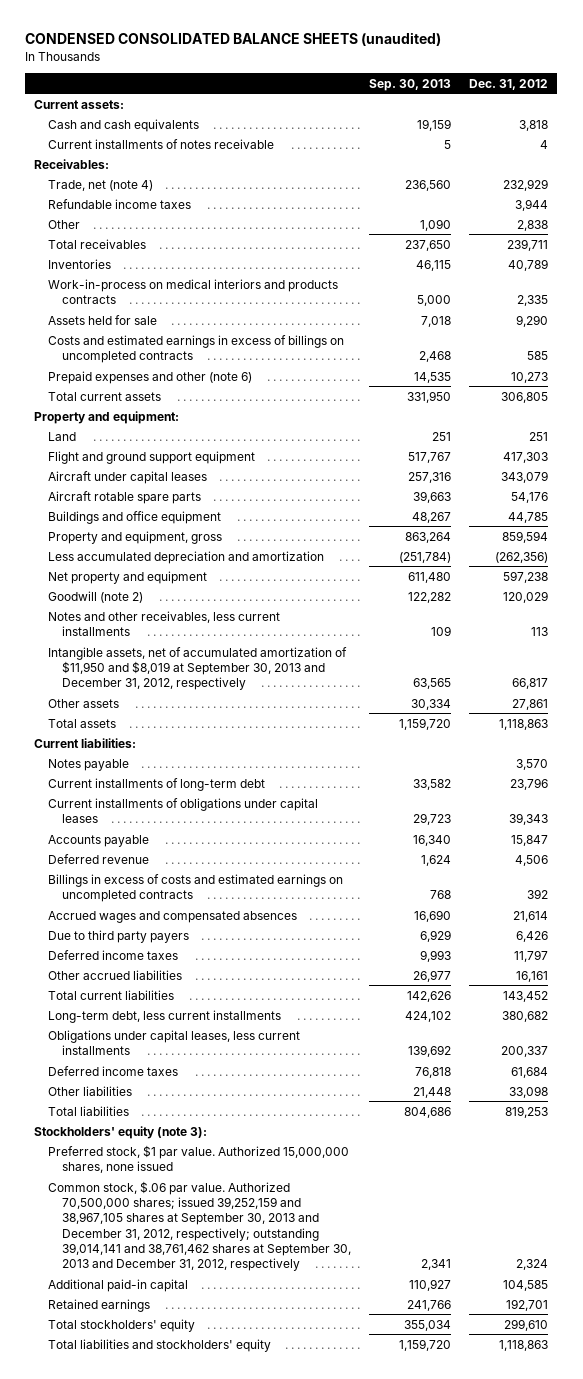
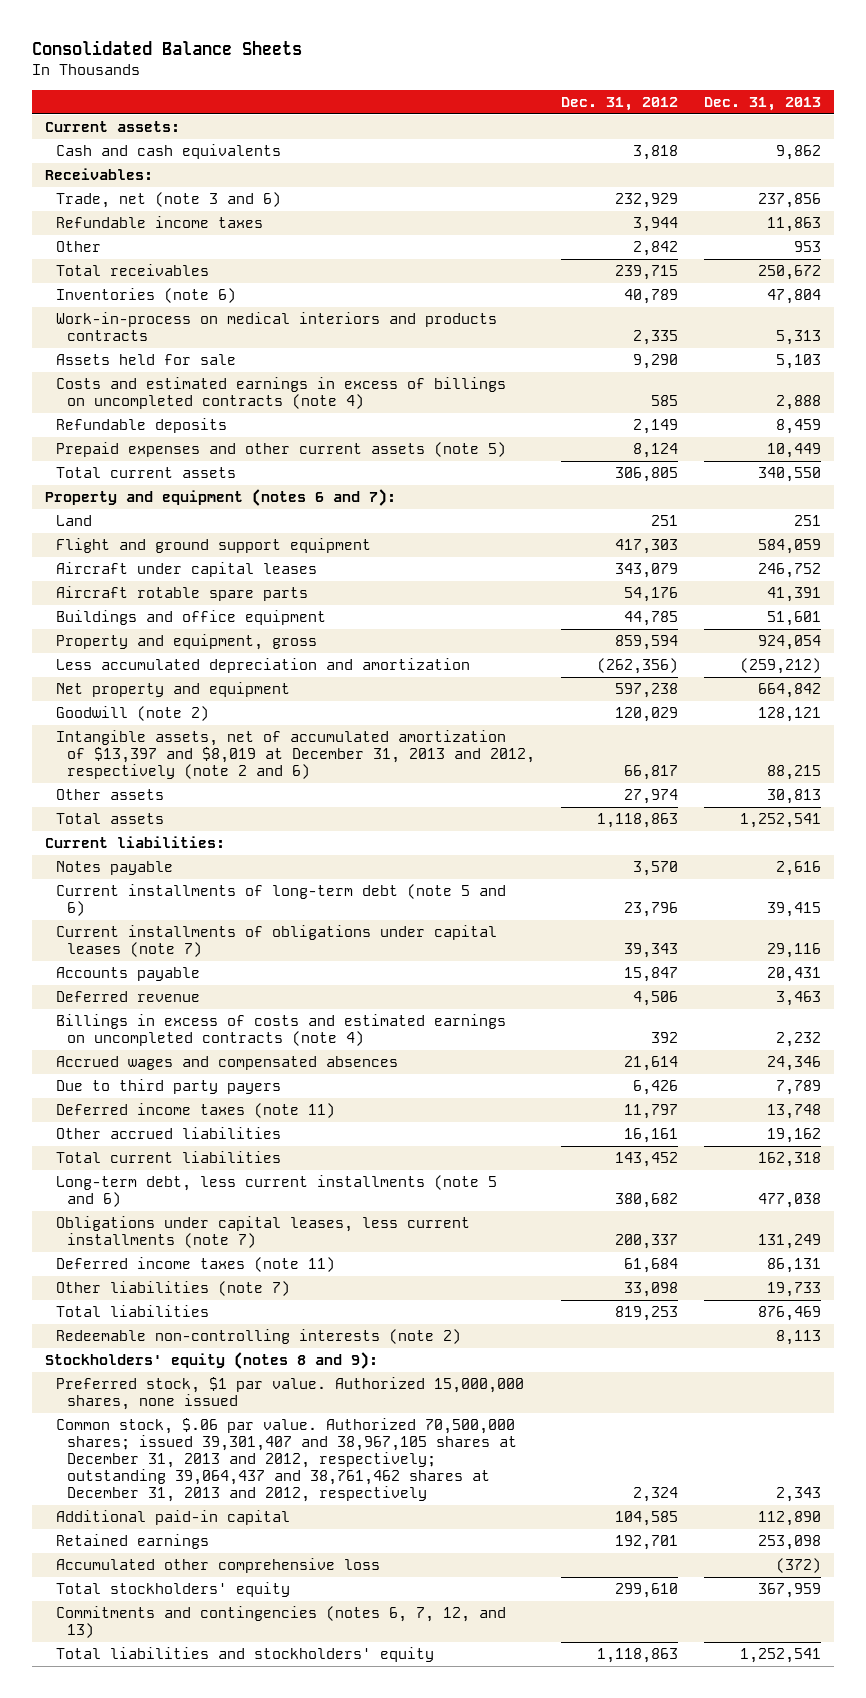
- CONDENSED CONSOLIDATED BALANCE SHEETS (unaudited)
+ Consolidated Balance Sheets
- | Sep. 30, 2013 | Dec. 31, 2012
+ | Dec. 31, 2012 | Dec. 31, 2013
- Current installments of notes receivable | 5 | 4
- Trade, net (note 4) | 236,560 | 232,929
+ Trade, net (note 3 and 6) | 232,929 | 237,856
- Other | 1,090 | 2,838
- Total receivables | 237,650 | 239,711
- Inventories | 46,115 | 40,789
+ Other | 2,842 | 953
+ Total receivables | 239,715 | 250,672
+ Inventories (note 6) | 40,789 | 47,804
- Costs and estimated earnings in excess of billings on uncompleted contracts | 2,468 | 585
- Prepaid expenses and other (note 6) | 14,535 | 10,273
+ Costs and estimated earnings in excess of billings on uncompleted contracts (note 4) | 585 | 2,888
+ Refundable deposits | 2,149 | 8,459
+ Prepaid expenses and other current assets (note 5) | 8,124 | 10,449
- Property and equipment:
+ Property and equipment (notes 6 and 7):
- Notes and other receivables, less current installments | 109 | 113
- Intangible assets, net of accumulated amortization of $11,950 and $8,019 at September 30, 2013 and December 31, 2012, respectively | 63,565 | 66,817
- Other assets | 30,334 | 27,861
+ Intangible assets, net of accumulated amortization of $13,397 and $8,019 at December 31, 2013 and 2012, respectively (note 2 and 6) | 66,817 | 88,215
+ Other assets | 27,974 | 30,813
- Current installments of long-term debt | 33,582 | 23,796
- Current installments of obligations under capital leases | 29,723 | 39,343
+ Current installments of long-term debt (note 5 and 6) | 23,796 | 39,415
+ Current installments of obligations under capital leases (note 7) | 39,343 | 29,116
- Billings in excess of costs and estimated earnings on uncompleted contracts | 768 | 392
+ Billings in excess of costs and estimated earnings on uncompleted contracts (note 4) | 392 | 2,232
- Deferred income taxes | 9,993 | 11,797
+ Deferred income taxes (note 11) | 11,797 | 13,748
- Long-term debt, less current installments | 424,102 | 380,682
- Obligations under capital leases, less current installments | 139,692 | 200,337
- Deferred income taxes | 76,818 | 61,684
- Other liabilities | 21,448 | 33,098
+ Long-term debt, less current installments (note 5 and 6) | 380,682 | 477,038
+ Obligations under capital leases, less current installments (note 7) | 200,337 | 131,249
+ Deferred income taxes (note 11) | 61,684 | 86,131
+ Other liabilities (note 7) | 33,098 | 19,733
- Stockholders' equity (note 3):
+ Redeemable non-controlling interests (note 2) | | 8,113
+ Stockholders' equity (notes 8 and 9):
- Common stock, $.06 par value. Authorized 70,500,000 shares; issued 39,252,159 and 38,967,105 shares at September 30, 2013 and December 31, 2012, respectively; outstanding 39,014,141 and 38,761,462 shares at September 30, 2013 and December 31, 2012, respectively | 2,341 | 2,324
+ Common stock, $.06 par value. Authorized 70,500,000 shares; issued 39,301,407 and 38,967,105 shares at December 31, 2013 and 2012, respectively; outstanding 39,064,437 and 38,761,462 shares at December 31, 2013 and 2012, respectively | 2,324 | 2,343
+ Accumulated other comprehensive loss | | (372)
+ Commitments and contingencies (notes 6, 7, 12, and 13)

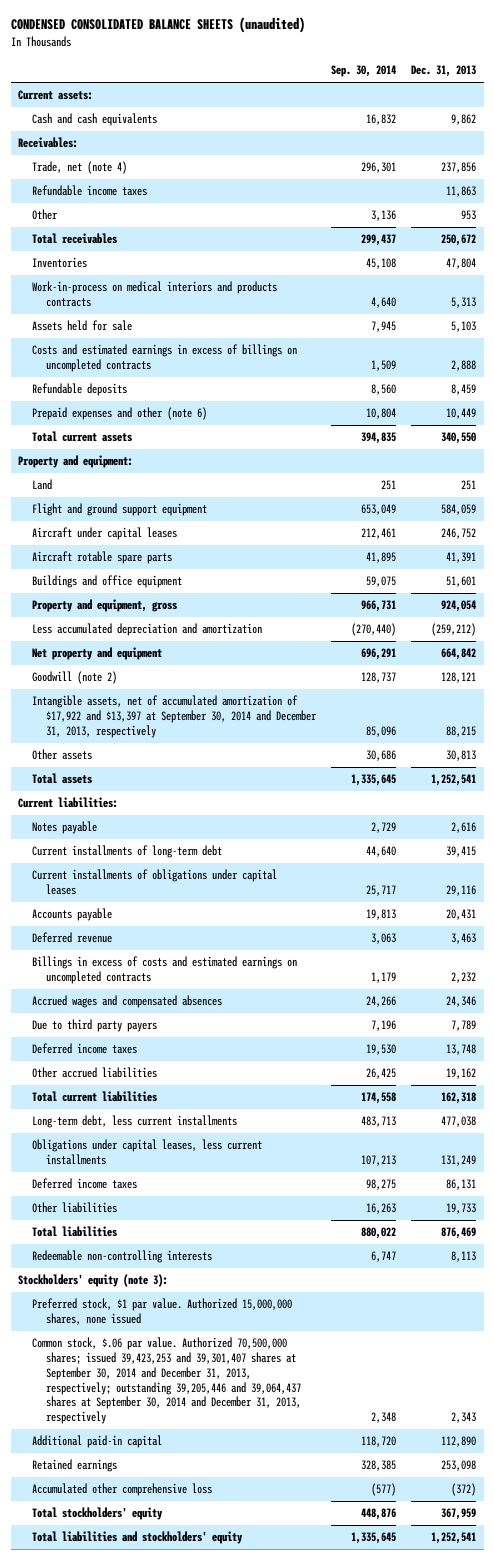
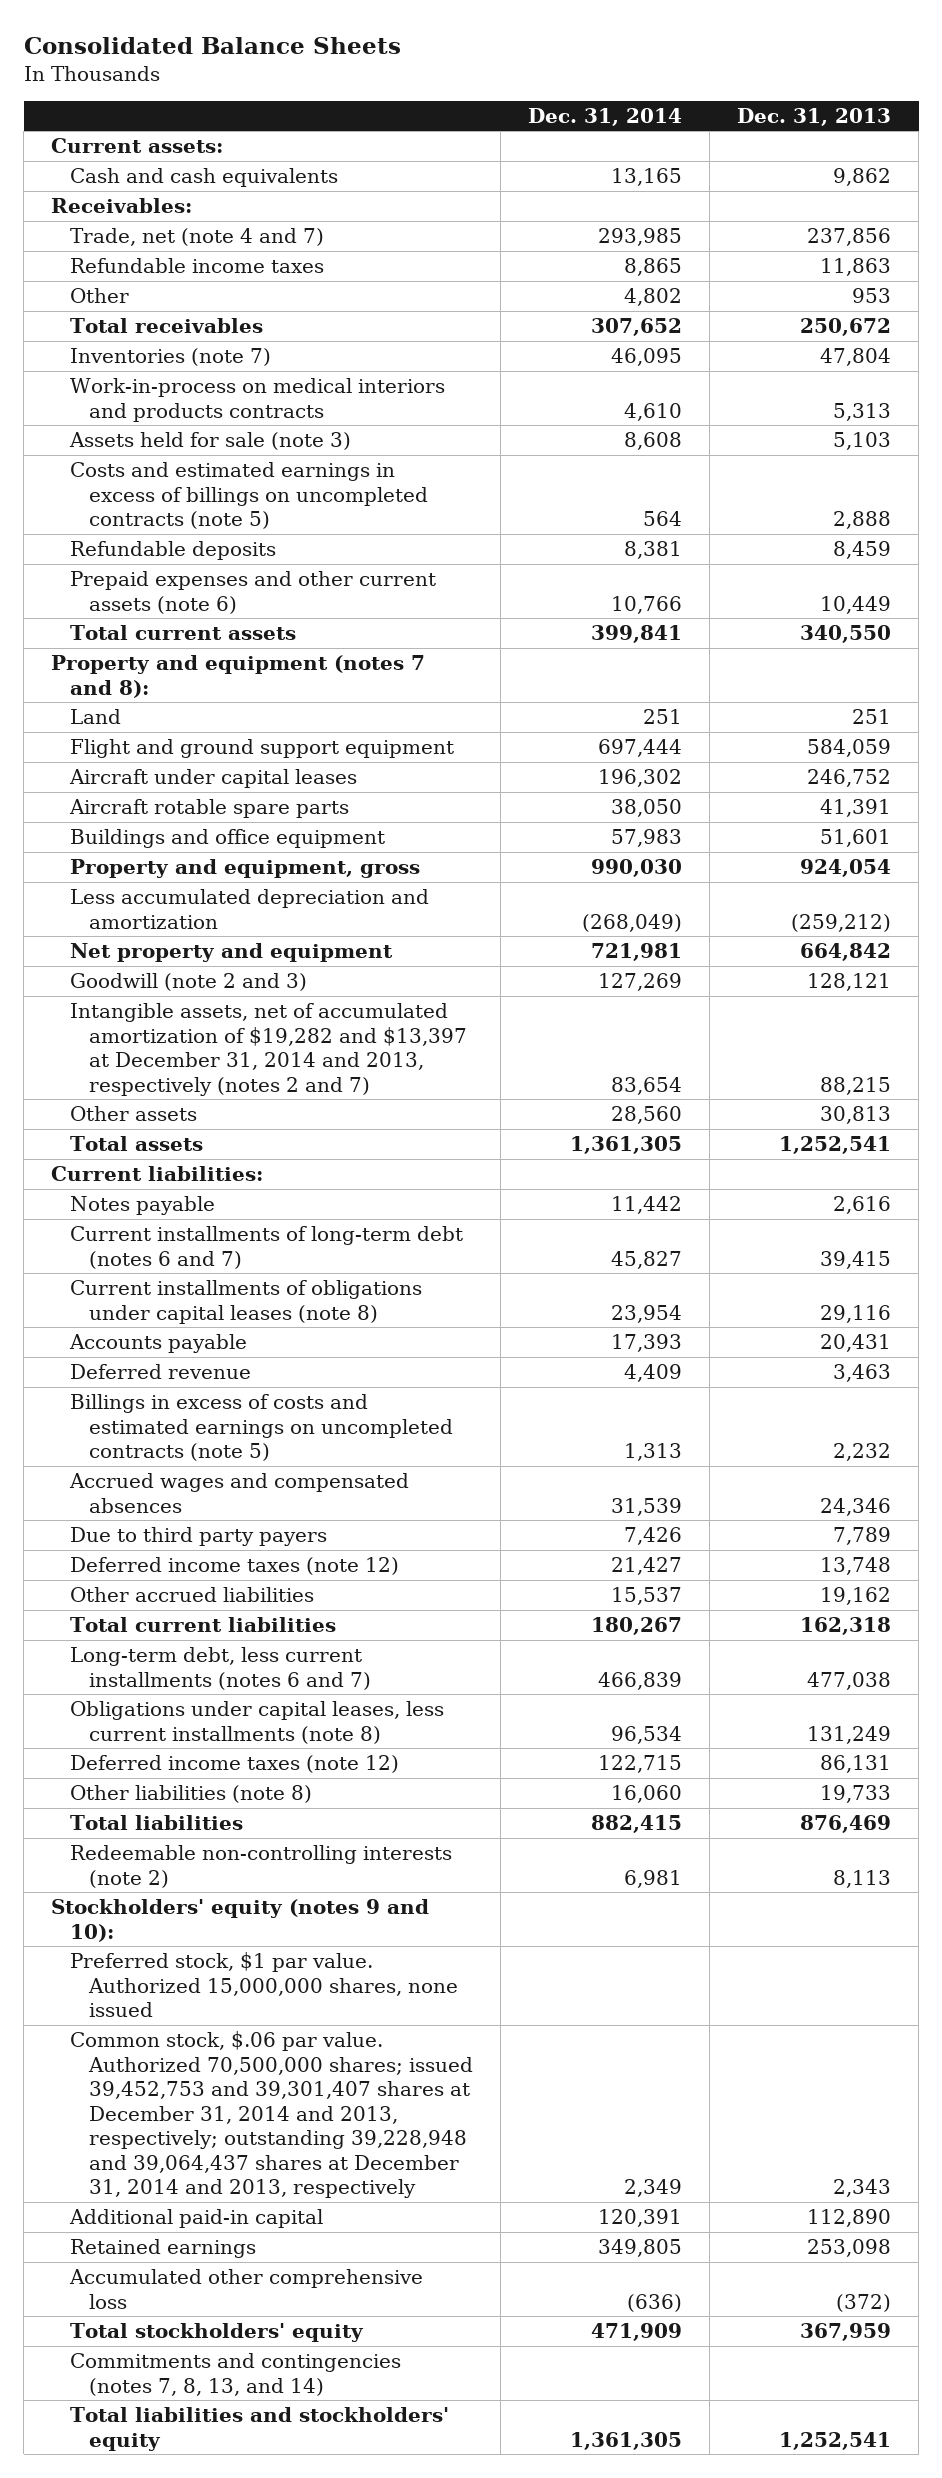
- CONDENSED CONSOLIDATED BALANCE SHEETS (unaudited)
+ Consolidated Balance Sheets
- | Sep. 30, 2014 | Dec. 31, 2013
+ | Dec. 31, 2014 | Dec. 31, 2013
- Trade, net (note 4) | 296,301 | 237,856
+ Trade, net (note 4 and 7) | 293,985 | 237,856
- Inventories | 45,108 | 47,804
+ Inventories (note 7) | 46,095 | 47,804
- Assets held for sale | 7,945 | 5,103
- Costs and estimated earnings in excess of billings on uncompleted contracts | 1,509 | 2,888
+ Assets held for sale (note 3) | 8,608 | 5,103
+ Costs and estimated earnings in excess of billings on uncompleted contracts (note 5) | 564 | 2,888
- Prepaid expenses and other (note 6) | 10,804 | 10,449
+ Prepaid expenses and other current assets (note 6) | 10,766 | 10,449
- Property and equipment:
+ Property and equipment (notes 7 and 8):
- Goodwill (note 2) | 128,737 | 128,121
- Intangible assets, net of accumulated amortization of $17,922 and $13,397 at September 30, 2014 and December 31, 2013, respectively | 85,096 | 88,215
+ Goodwill (note 2 and 3) | 127,269 | 128,121
+ Intangible assets, net of accumulated amortization of $19,282 and $13,397 at December 31, 2014 and 2013, respectively (notes 2 and 7) | 83,654 | 88,215
- Current installments of long-term debt | 44,640 | 39,415
- Current installments of obligations under capital leases | 25,717 | 29,116
+ Current installments of long-term debt (notes 6 and 7) | 45,827 | 39,415
+ Current installments of obligations under capital leases (note 8) | 23,954 | 29,116
- Billings in excess of costs and estimated earnings on uncompleted contracts | 1,179 | 2,232
+ Billings in excess of costs and estimated earnings on uncompleted contracts (note 5) | 1,313 | 2,232
- Deferred income taxes | 19,530 | 13,748
+ Deferred income taxes (note 12) | 21,427 | 13,748
- Long-term debt, less current installments | 483,713 | 477,038
- Obligations under capital leases, less current installments | 107,213 | 131,249
- Deferred income taxes | 98,275 | 86,131
- Other liabilities | 16,263 | 19,733
+ Long-term debt, less current installments (notes 6 and 7) | 466,839 | 477,038
+ Obligations under capital leases, less current installments (note 8) | 96,534 | 131,249
+ Deferred income taxes (note 12) | 122,715 | 86,131
+ Other liabilities (note 8) | 16,060 | 19,733
- Redeemable non-controlling interests | 6,747 | 8,113
- Stockholders' equity (note 3):
+ Redeemable non-controlling interests (note 2) | 6,981 | 8,113
+ Stockholders' equity (notes 9 and 10):
- Common stock, $.06 par value. Authorized 70,500,000 shares; issued 39,423,253 and 39,301,407 shares at September 30, 2014 and December 31, 2013, respectively; outstanding 39,205,446 and 39,064,437 shares at September 30, 2014 and December 31, 2013, respectively | 2,348 | 2,343
+ Common stock, $.06 par value. Authorized 70,500,000 shares; issued 39,452,753 and 39,301,407 shares at December 31, 2014 and 2013, respectively; outstanding 39,228,948 and 39,064,437 shares at December 31, 2014 and 2013, respectively | 2,349 | 2,343
+ Commitments and contingencies (notes 7, 8, 13, and 14)

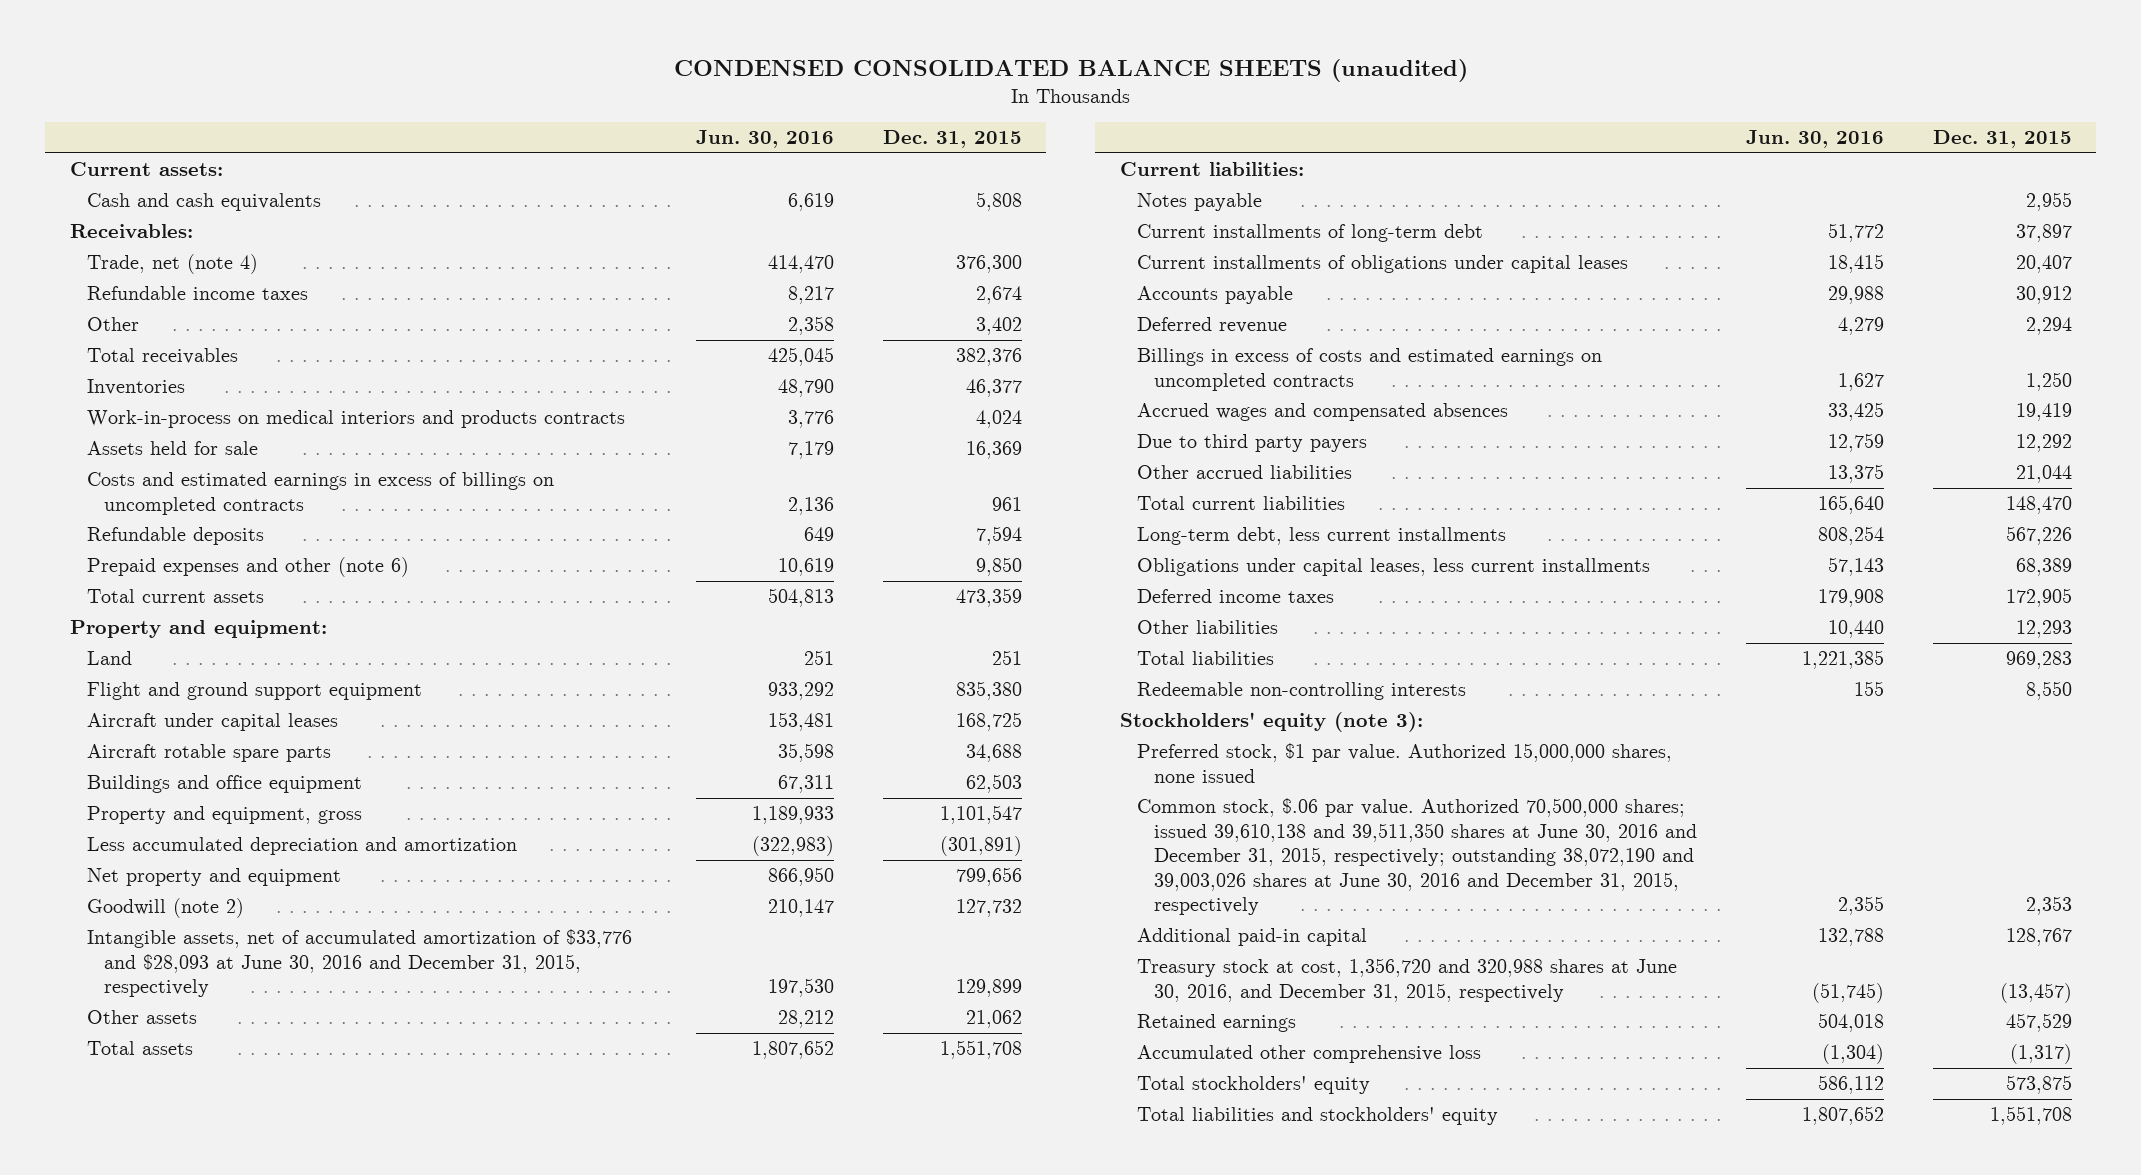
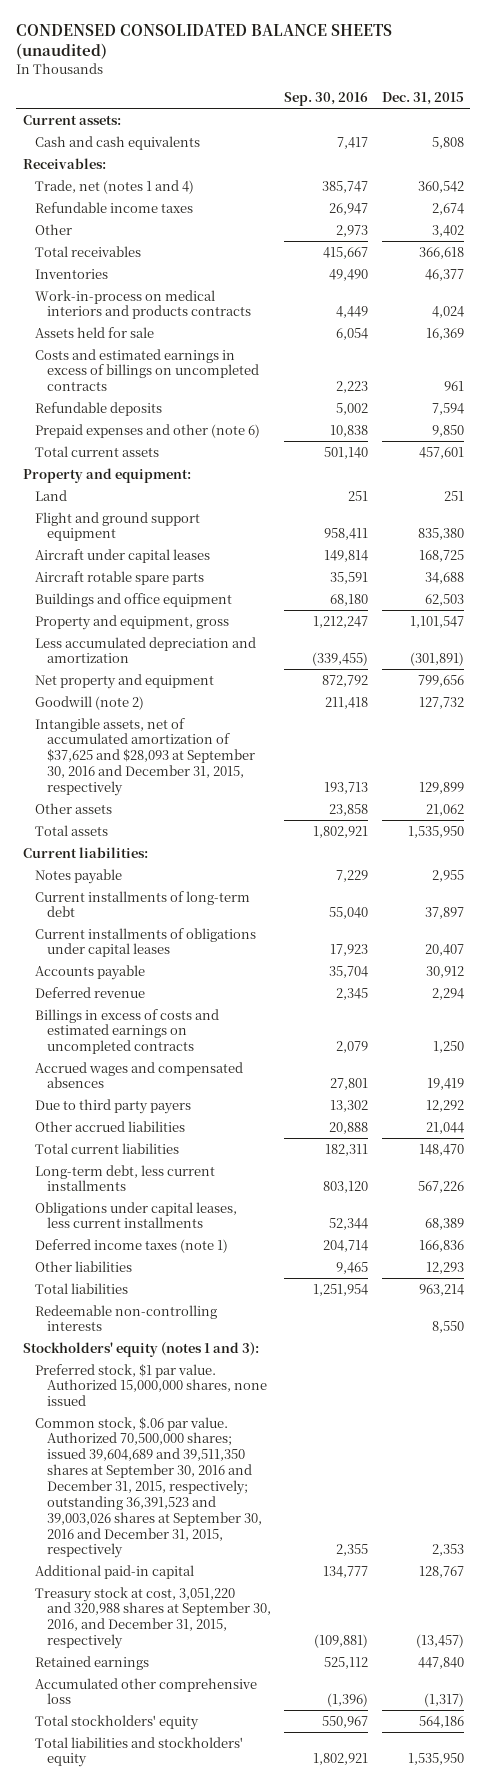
- | Jun. 30, 2016 | Dec. 31, 2015
+ | Sep. 30, 2016 | Dec. 31, 2015
- Trade, net (note 4) | 414,470 | 376,300
+ Trade, net (notes 1 and 4) | 385,747 | 360,542
- Total receivables | 425,045 | 382,376
+ Total receivables | 415,667 | 366,618
- Total current assets | 504,813 | 473,359
+ Total current assets | 501,140 | 457,601
- Intangible assets, net of accumulated amortization of $33,776 and $28,093 at June 30, 2016 and December 31, 2015, respectively | 197,530 | 129,899
+ Intangible assets, net of accumulated amortization of $37,625 and $28,093 at September 30, 2016 and December 31, 2015, respectively | 193,713 | 129,899
- Total assets | 1,807,652 | 1,551,708
+ Total assets | 1,802,921 | 1,535,950
- Deferred income taxes | 179,908 | 172,905
+ Deferred income taxes (note 1) | 204,714 | 166,836
- Total liabilities | 1,221,385 | 969,283
+ Total liabilities | 1,251,954 | 963,214
- Stockholders' equity (note 3):
+ Stockholders' equity (notes 1 and 3):
- Common stock, $.06 par value. Authorized 70,500,000 shares; issued 39,610,138 and 39,511,350 shares at June 30, 2016 and December 31, 2015, respectively; outstanding 38,072,190 and 39,003,026 shares at June 30, 2016 and December 31, 2015, respectively | 2,355 | 2,353
+ Common stock, $.06 par value. Authorized 70,500,000 shares; issued 39,604,689 and 39,511,350 shares at September 30, 2016 and December 31, 2015, respectively; outstanding 36,391,523 and 39,003,026 shares at September 30, 2016 and December 31, 2015, respectively | 2,355 | 2,353
- Treasury stock at cost, 1,356,720 and 320,988 shares at June 30, 2016, and December 31, 2015, respectively | (51,745) | (13,457)
- Retained earnings | 504,018 | 457,529
+ Treasury stock at cost, 3,051,220 and 320,988 shares at September 30, 2016, and December 31, 2015, respectively | (109,881) | (13,457)
+ Retained earnings | 525,112 | 447,840
- Total stockholders' equity | 586,112 | 573,875
- Total liabilities and stockholders' equity | 1,807,652 | 1,551,708
+ Total stockholders' equity | 550,967 | 564,186
+ Total liabilities and stockholders' equity | 1,802,921 | 1,535,950

